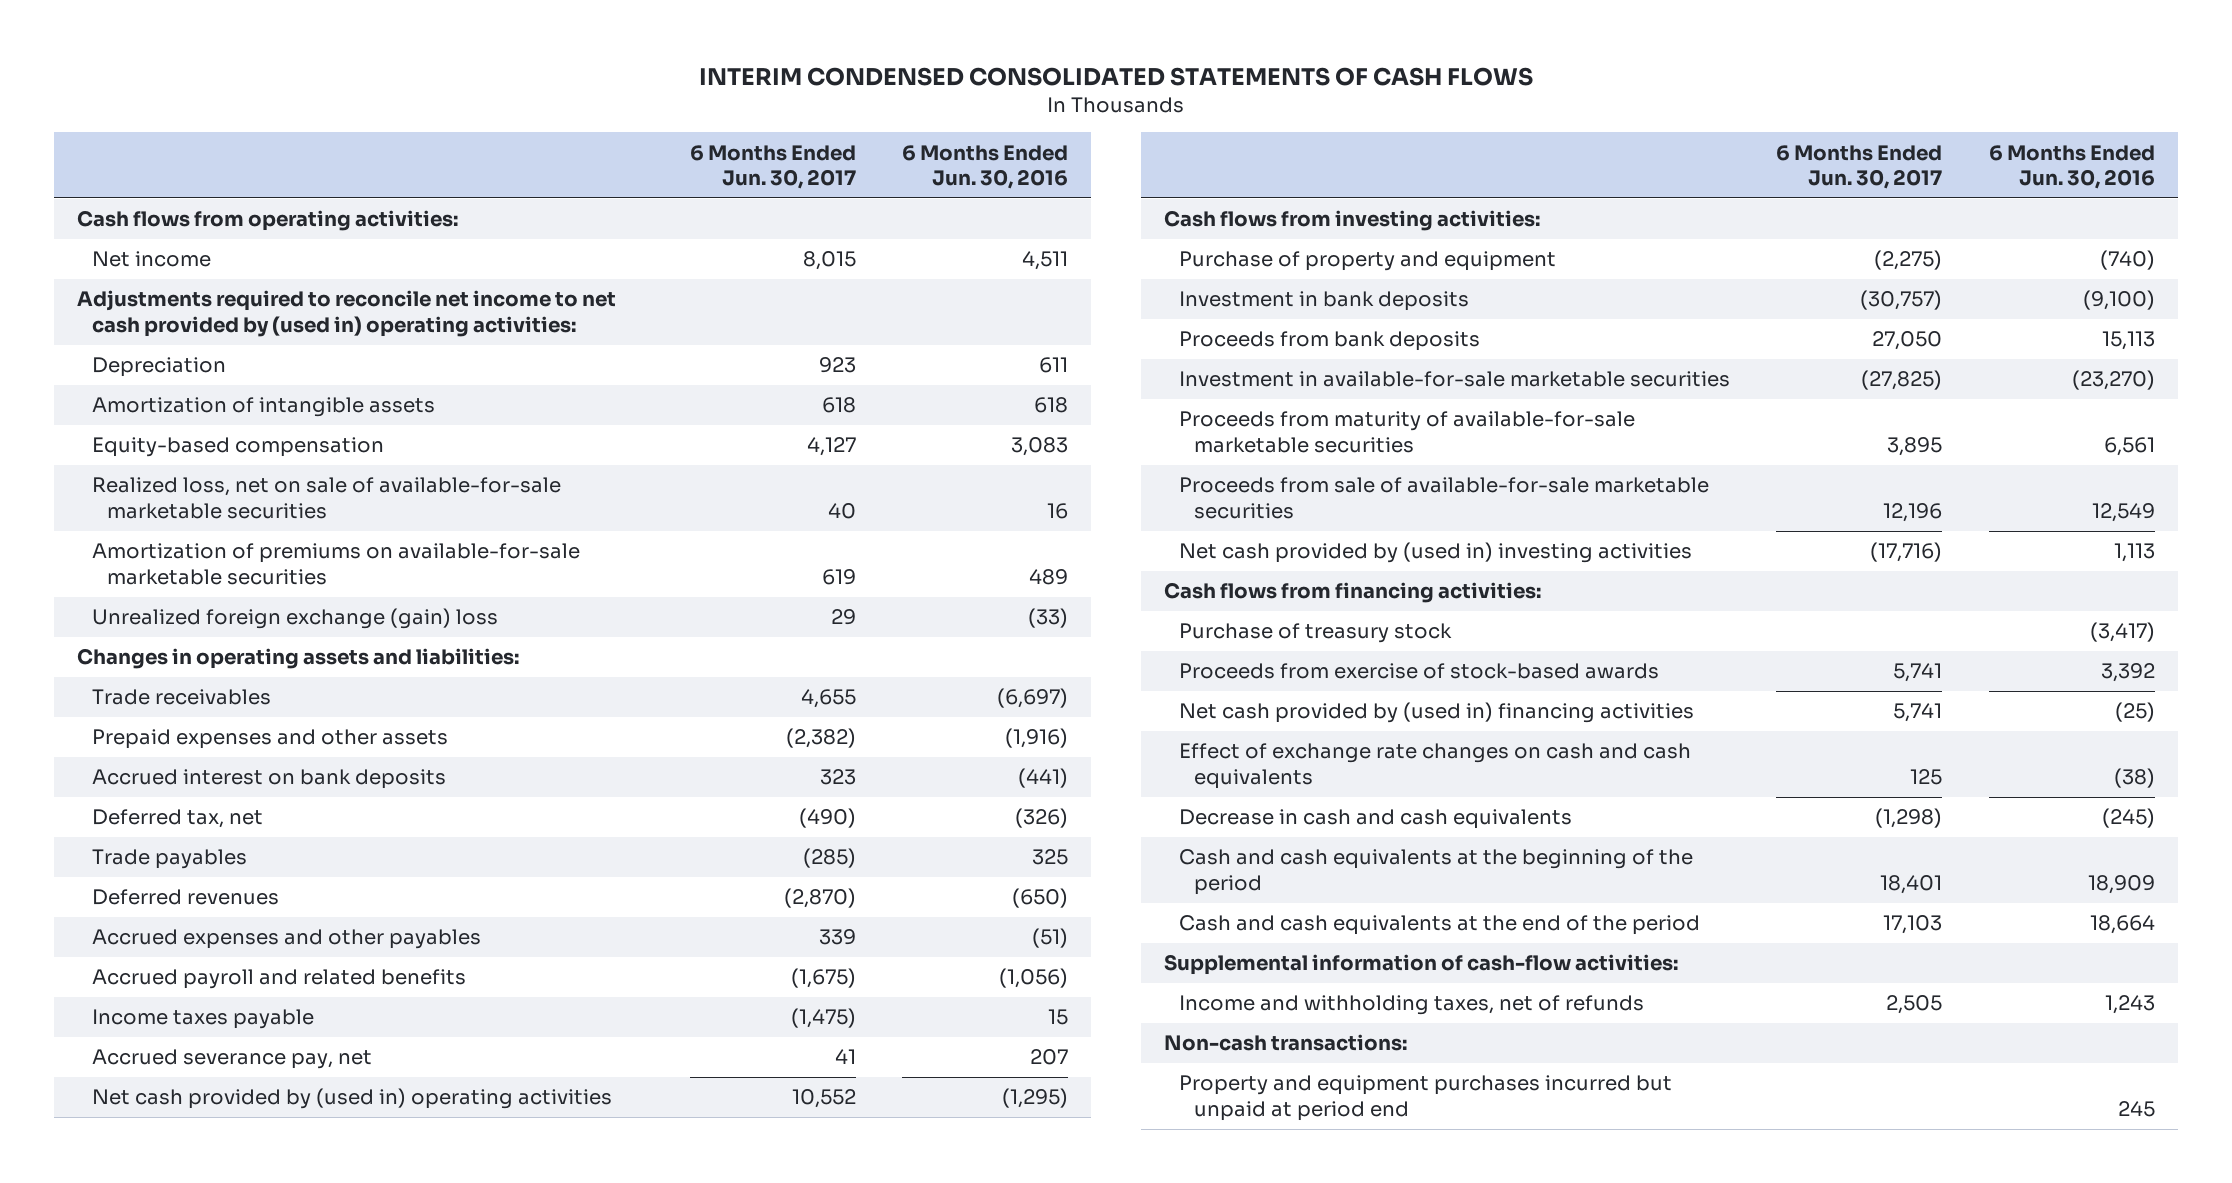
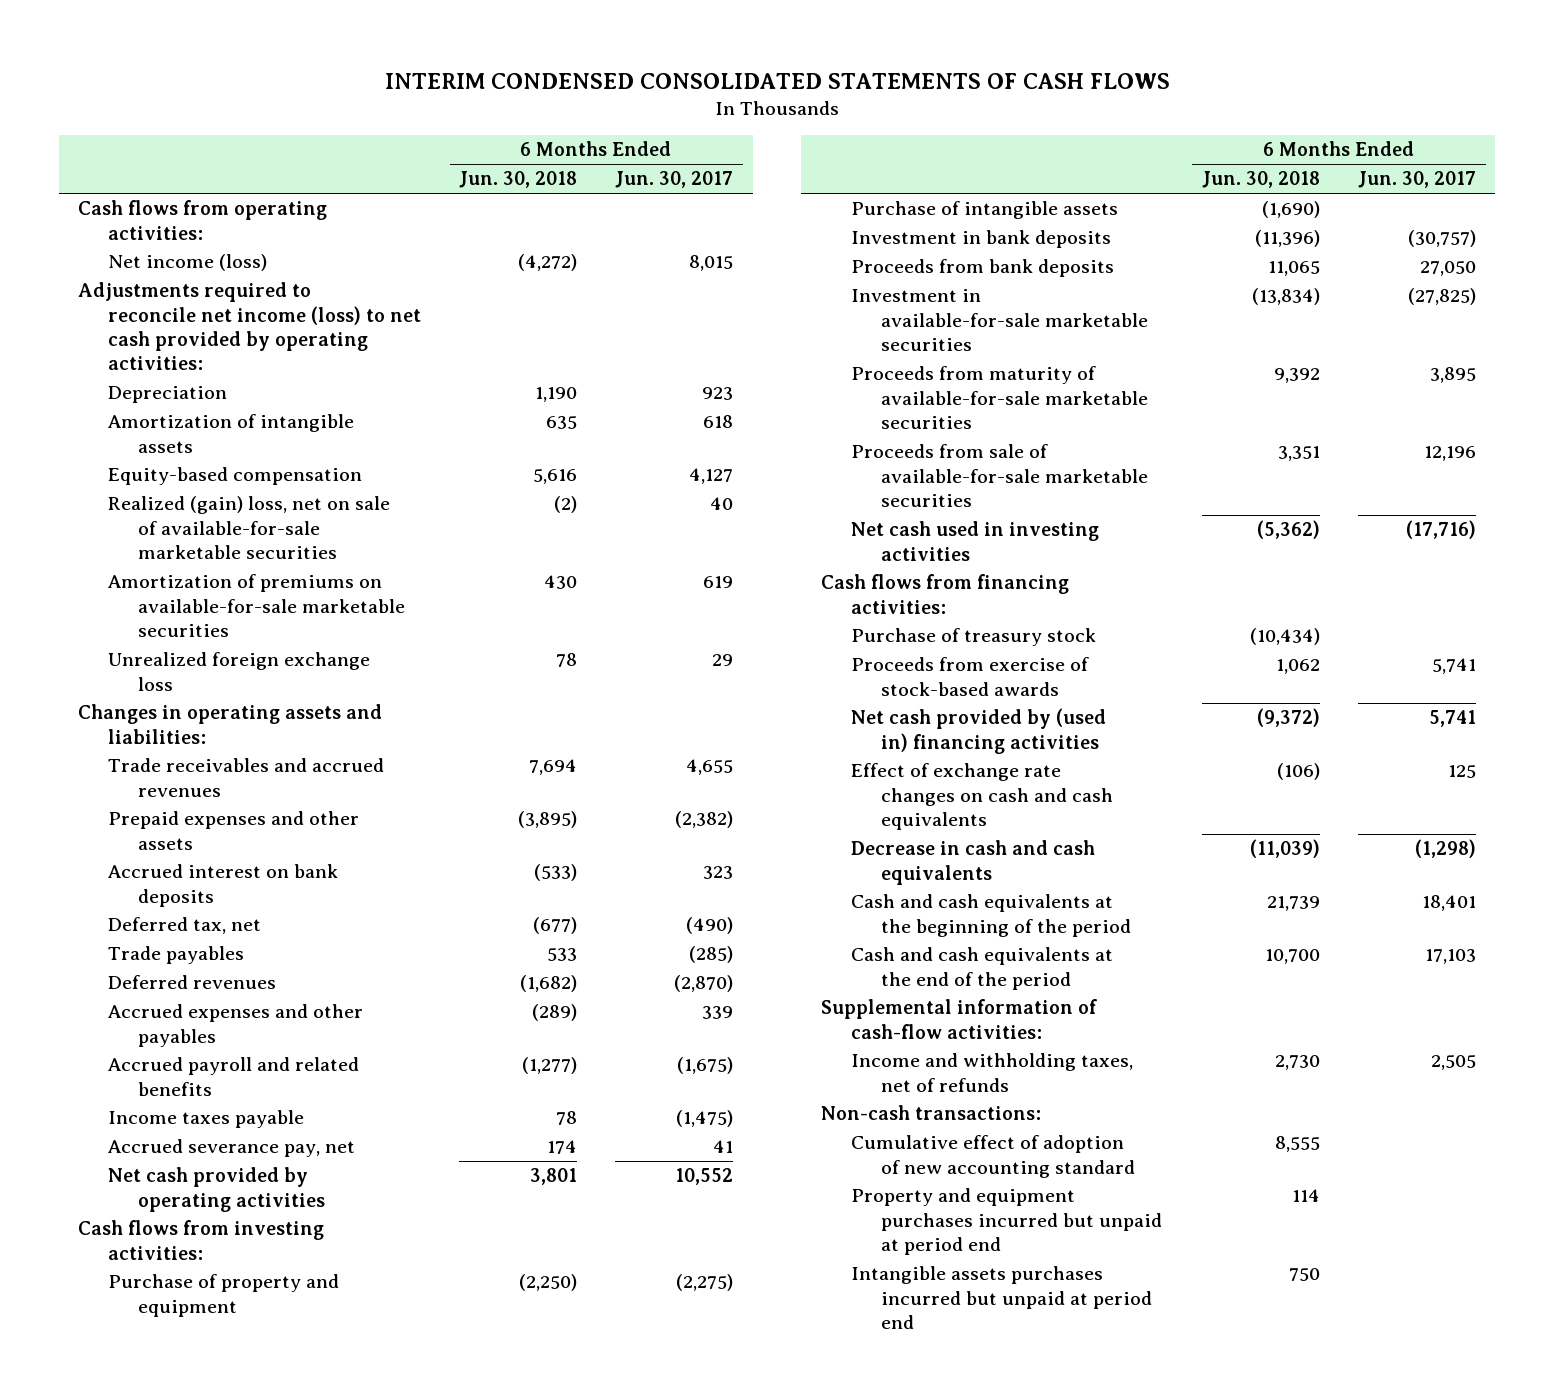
- | 6 Months Ended Jun. 30, 2017 | 6 Months Ended Jun. 30, 2016
+ | 6 Months Ended Jun. 30, 2018 | 6 Months Ended Jun. 30, 2017
- Net income | 8,015 | 4,511
- Adjustments required to reconcile net income to net cash provided by (used in) operating activities:
+ Net income (loss) | (4,272) | 8,015
+ Adjustments required to reconcile net income (loss) to net cash provided by operating activities:
- Realized loss, net on sale of available-for-sale marketable securities | 40 | 16
+ Realized (gain) loss, net on sale of available-for-sale marketable securities | (2) | 40
- Unrealized foreign exchange (gain) loss | 29 | (33)
+ Unrealized foreign exchange loss | 78 | 29
- Trade receivables | 4,655 | (6,697)
+ Trade receivables and accrued revenues | 7,694 | 4,655
- Net cash provided by (used in) operating activities | 10,552 | (1,295)
+ Net cash provided by operating activities | 3,801 | 10,552
+ Purchase of intangible assets | (1,690) |
- Net cash provided by (used in) investing activities | (17,716) | 1,113
+ Net cash used in investing activities | (5,362) | (17,716)
+ Cumulative effect of adoption of new accounting standard | 8,555 |
+ Intangible assets purchases incurred but unpaid at period end | 750 |

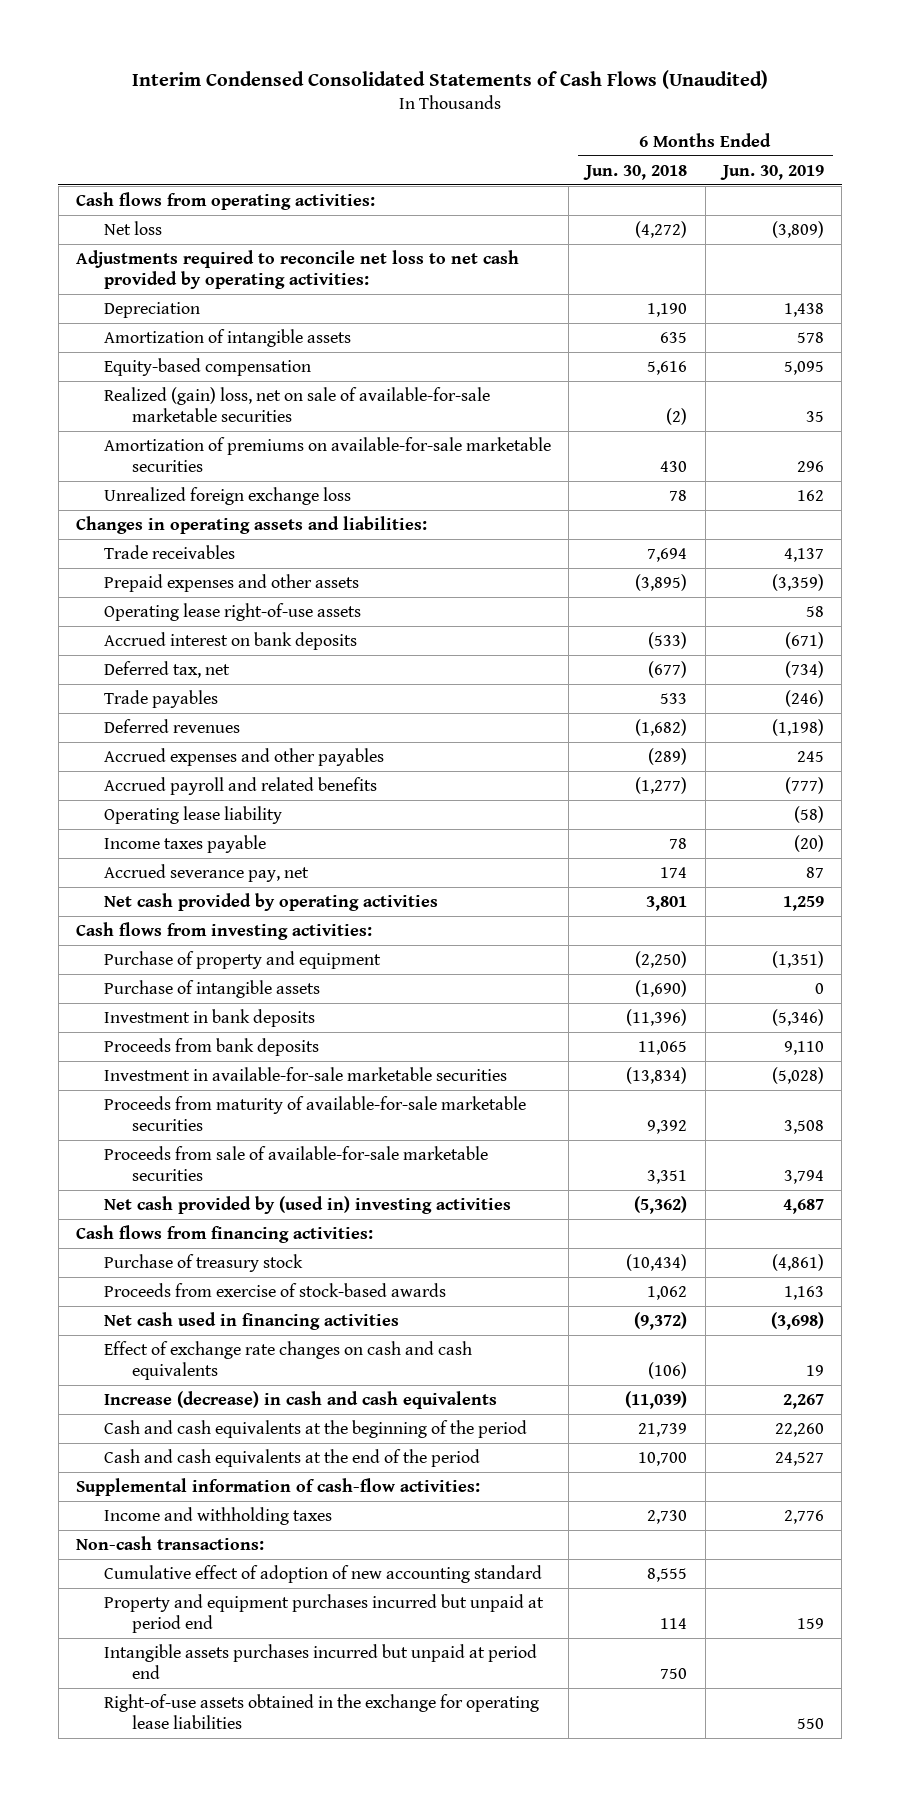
- INTERIM CONDENSED CONSOLIDATED STATEMENTS OF CASH FLOWS
+ Interim Condensed Consolidated Statements of Cash Flows (Unaudited)
- | 6 Months Ended Jun. 30, 2018 | 6 Months Ended Jun. 30, 2017
+ | 6 Months Ended Jun. 30, 2018 | 6 Months Ended Jun. 30, 2019
- Net income (loss) | (4,272) | 8,015
- Adjustments required to reconcile net income (loss) to net cash provided by operating activities:
+ Net loss | (4,272) | (3,809)
+ Adjustments required to reconcile net loss to net cash provided by operating activities:
- Trade receivables and accrued revenues | 7,694 | 4,655
+ Trade receivables | 7,694 | 4,137
+ Operating lease right-of-use assets | | 58
+ Operating lease liability | | (58)
- Net cash used in investing activities | (5,362) | (17,716)
+ Net cash provided by (used in) investing activities | (5,362) | 4,687
- Net cash provided by (used in) financing activities | (9,372) | 5,741
+ Net cash used in financing activities | (9,372) | (3,698)
- Decrease in cash and cash equivalents | (11,039) | (1,298)
+ Increase (decrease) in cash and cash equivalents | (11,039) | 2,267
- Income and withholding taxes, net of refunds | 2,730 | 2,505
+ Income and withholding taxes | 2,730 | 2,776
+ Right-of-use assets obtained in the exchange for operating lease liabilities | | 550

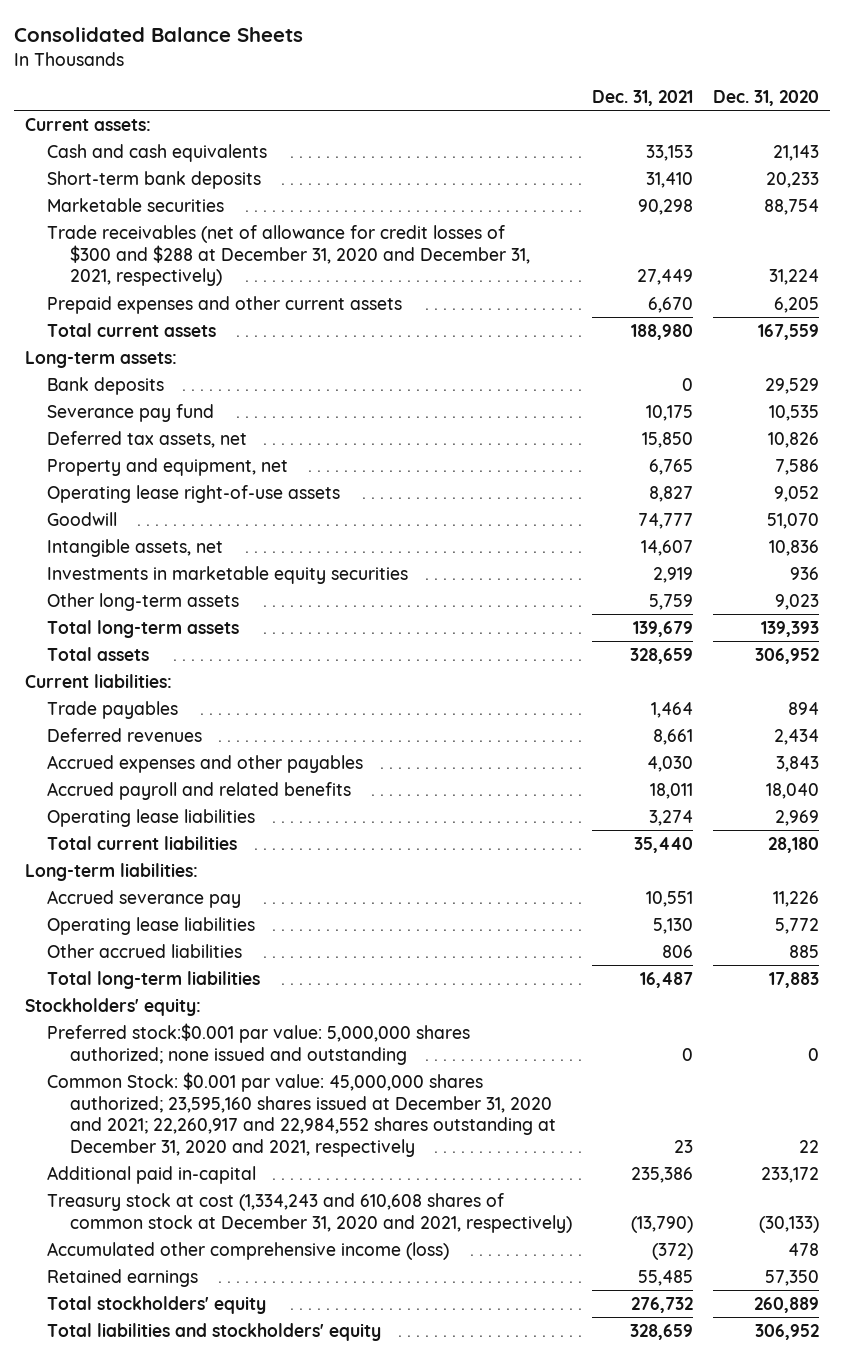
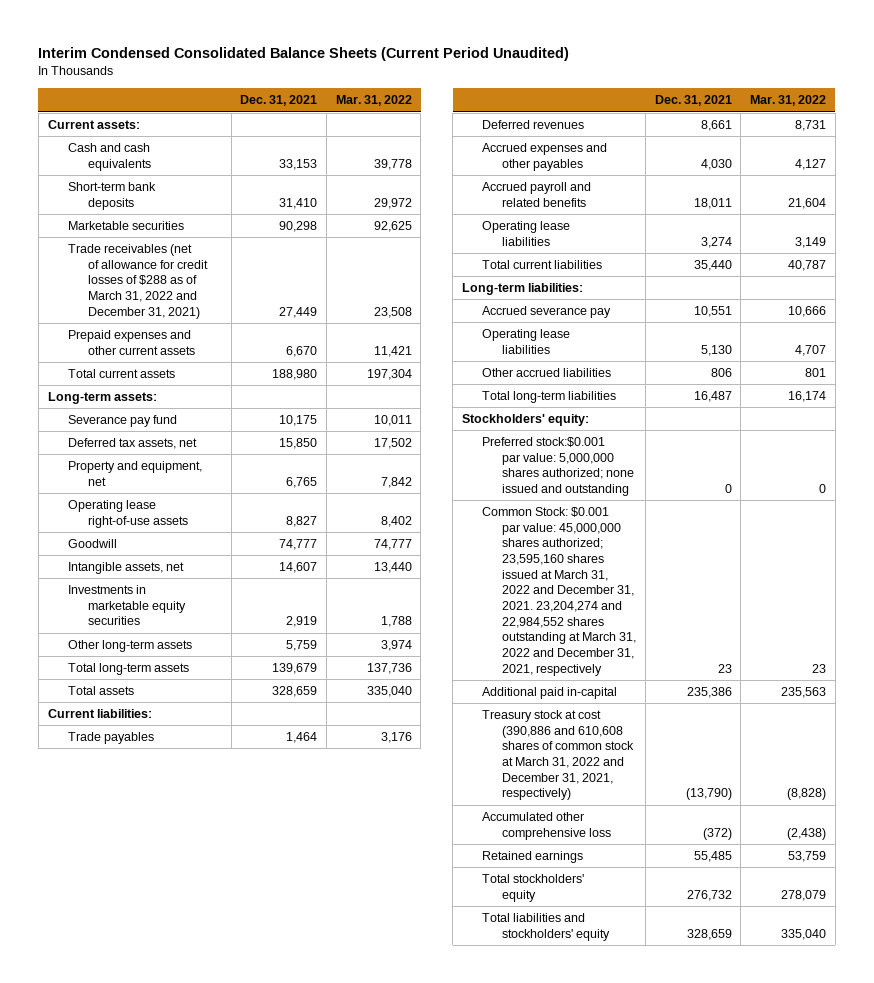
- Consolidated Balance Sheets
+ Interim Condensed Consolidated Balance Sheets (Current Period Unaudited)
- | Dec. 31, 2021 | Dec. 31, 2020
+ | Dec. 31, 2021 | Mar. 31, 2022
- Trade receivables (net of allowance for credit losses of $300 and $288 at December 31, 2020 and December 31, 2021, respectively) | 27,449 | 31,224
+ Trade receivables (net of allowance for credit losses of $288 as of March 31, 2022 and December 31, 2021) | 27,449 | 23,508
- Bank deposits | 0 | 29,529
- Common Stock: $0.001 par value: 45,000,000 shares authorized; 23,595,160 shares issued at December 31, 2020 and 2021; 22,260,917 and 22,984,552 shares outstanding at December 31, 2020 and 2021, respectively | 23 | 22
+ Common Stock: $0.001 par value: 45,000,000 shares authorized; 23,595,160 shares issued at March 31, 2022 and December 31, 2021. 23,204,274 and 22,984,552 shares outstanding at March 31, 2022 and December 31, 2021, respectively | 23 | 23
- Treasury stock at cost (1,334,243 and 610,608 shares of common stock at December 31, 2020 and 2021, respectively) | (13,790) | (30,133)
- Accumulated other comprehensive income (loss) | (372) | 478
+ Treasury stock at cost (390,886 and 610,608 shares of common stock at March 31, 2022 and December 31, 2021, respectively) | (13,790) | (8,828)
+ Accumulated other comprehensive loss | (372) | (2,438)

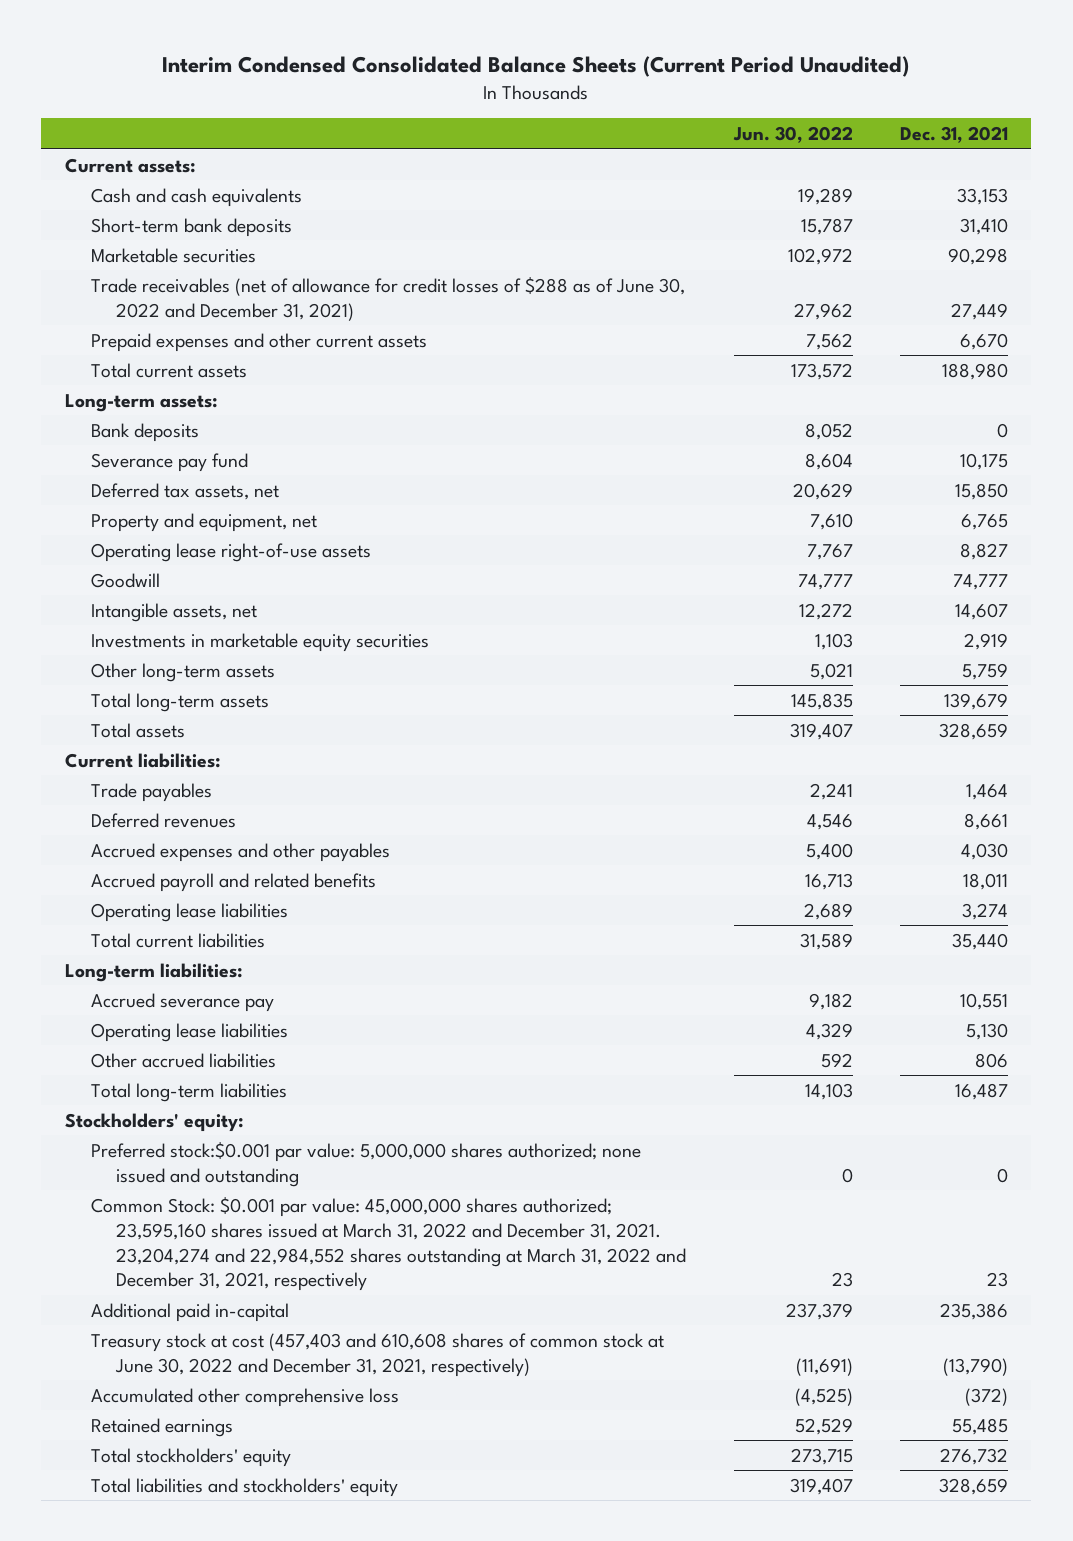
- | Dec. 31, 2021 | Mar. 31, 2022
+ | Jun. 30, 2022 | Dec. 31, 2021
- Trade receivables (net of allowance for credit losses of $288 as of March 31, 2022 and December 31, 2021) | 27,449 | 23,508
+ Trade receivables (net of allowance for credit losses of $288 as of June 30, 2022 and December 31, 2021) | 27,962 | 27,449
+ Bank deposits | 8,052 | 0
- Treasury stock at cost (390,886 and 610,608 shares of common stock at March 31, 2022 and December 31, 2021, respectively) | (13,790) | (8,828)
+ Treasury stock at cost (457,403 and 610,608 shares of common stock at June 30, 2022 and December 31, 2021, respectively) | (11,691) | (13,790)

